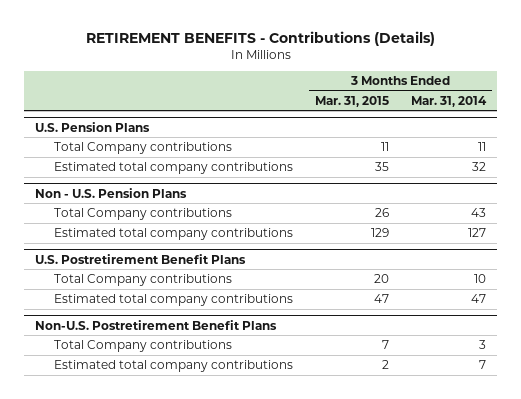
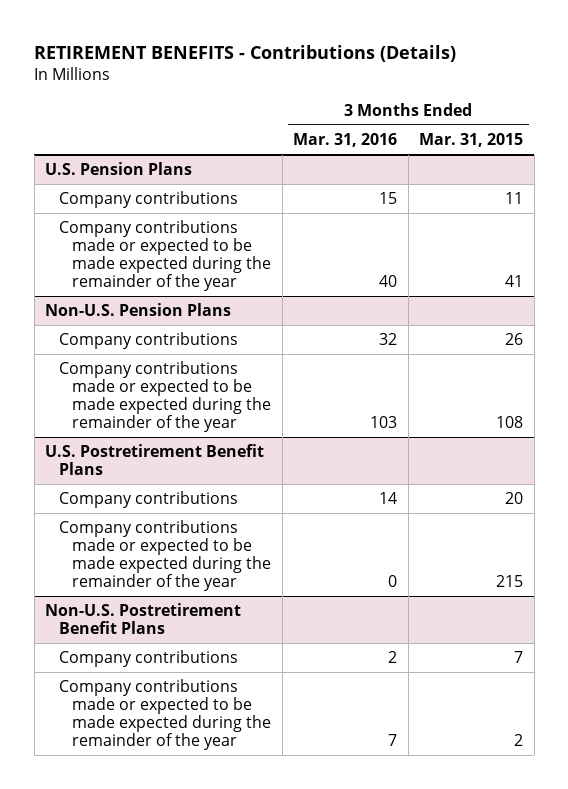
- | 3 Months Ended Mar. 31, 2015 | 3 Months Ended Mar. 31, 2014
+ | 3 Months Ended Mar. 31, 2016 | 3 Months Ended Mar. 31, 2015
@ U.S. Pension Plans
- Total Company contributions | 11 | 11
- Estimated total company contributions | 35 | 32
- Non - U.S. Pension Plans
- Total Company contributions | 26 | 43
- Estimated total company contributions | 129 | 127
@ U.S. Pension Plans
+ Company contributions | 15 | 11
+ Company contributions made or expected to be made expected during the remainder of the year | 40 | 41
+ Non-U.S. Pension Plans
+ Company contributions | 32 | 26
+ Company contributions made or expected to be made expected during the remainder of the year | 103 | 108
@ U.S. Postretirement Benefit Plans
- Total Company contributions | 20 | 10
- Estimated total company contributions | 47 | 47
+ Company contributions | 14 | 20
+ Company contributions made or expected to be made expected during the remainder of the year | 0 | 215
@ Non-U.S. Postretirement Benefit Plans
- Total Company contributions | 7 | 3
- Estimated total company contributions | 2 | 7
+ Company contributions | 2 | 7
+ Company contributions made or expected to be made expected during the remainder of the year | 7 | 2

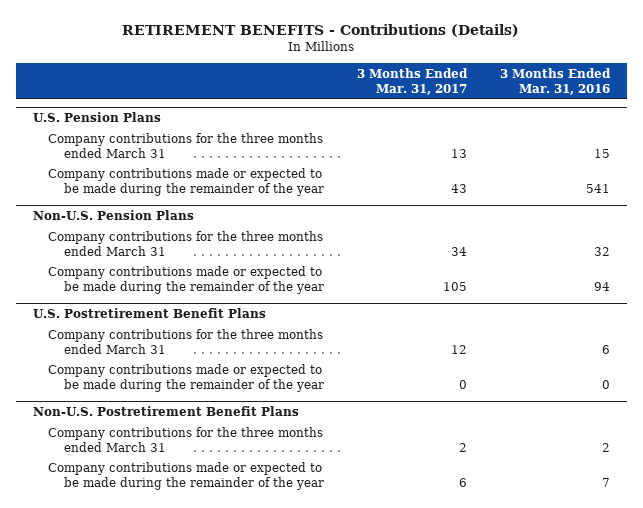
- | 3 Months Ended Mar. 31, 2016 | 3 Months Ended Mar. 31, 2015
+ | 3 Months Ended Mar. 31, 2017 | 3 Months Ended Mar. 31, 2016
@ U.S. Pension Plans
- Company contributions | 15 | 11
- Company contributions made or expected to be made expected during the remainder of the year | 40 | 41
+ Company contributions for the three months ended March 31 | 13 | 15
+ Company contributions made or expected to be made during the remainder of the year | 43 | 541
@ Non-U.S. Pension Plans
- Company contributions | 32 | 26
- Company contributions made or expected to be made expected during the remainder of the year | 103 | 108
+ Company contributions for the three months ended March 31 | 34 | 32
+ Company contributions made or expected to be made during the remainder of the year | 105 | 94
@ U.S. Postretirement Benefit Plans
- Company contributions | 14 | 20
- Company contributions made or expected to be made expected during the remainder of the year | 0 | 215
+ Company contributions for the three months ended March 31 | 12 | 6
+ Company contributions made or expected to be made during the remainder of the year | 0 | 0
@ Non-U.S. Postretirement Benefit Plans
- Company contributions | 2 | 7
- Company contributions made or expected to be made expected during the remainder of the year | 7 | 2
+ Company contributions for the three months ended March 31 | 2 | 2
+ Company contributions made or expected to be made during the remainder of the year | 6 | 7

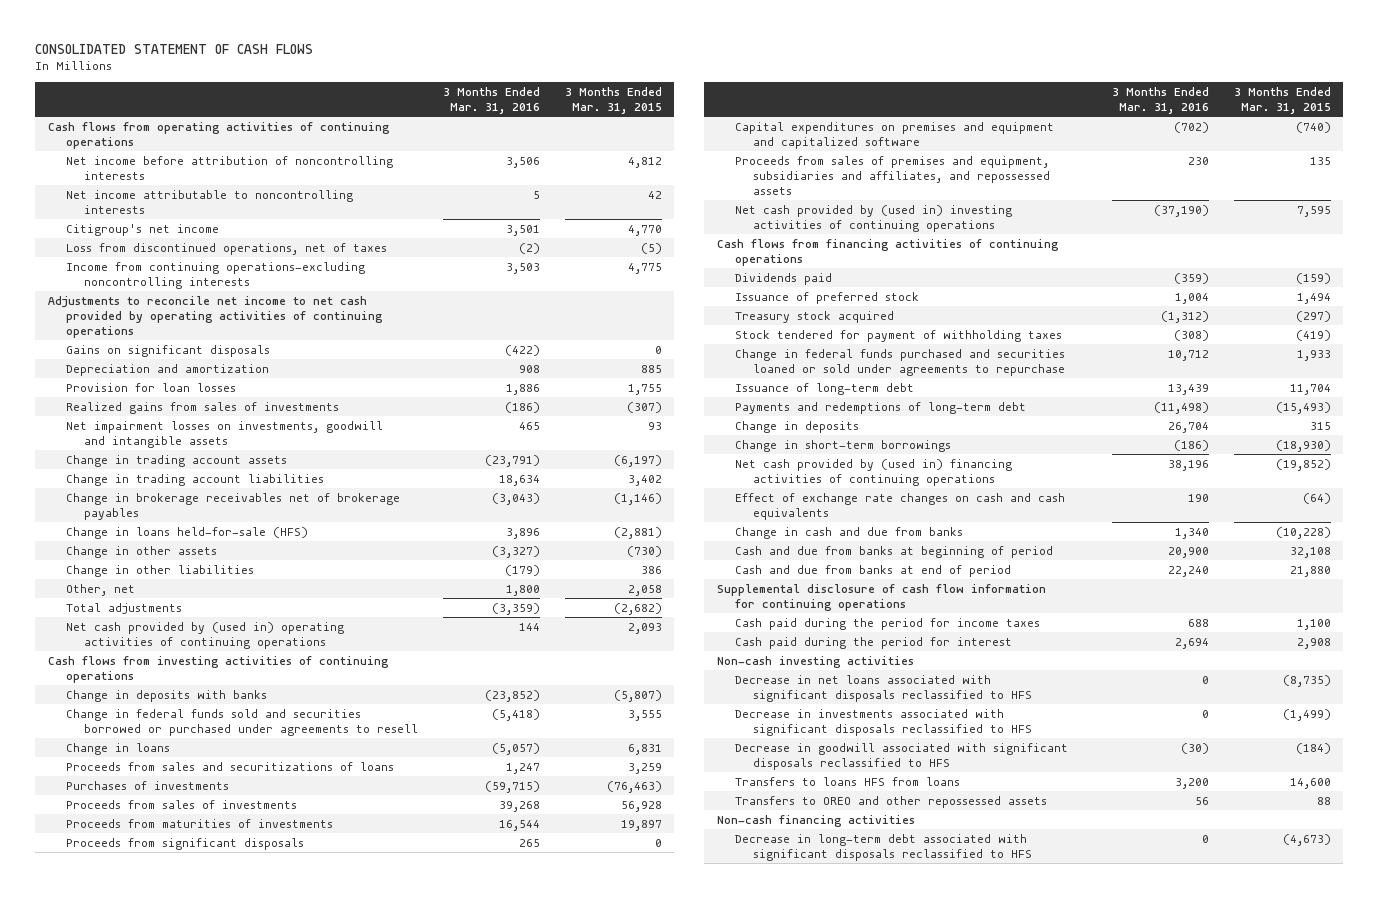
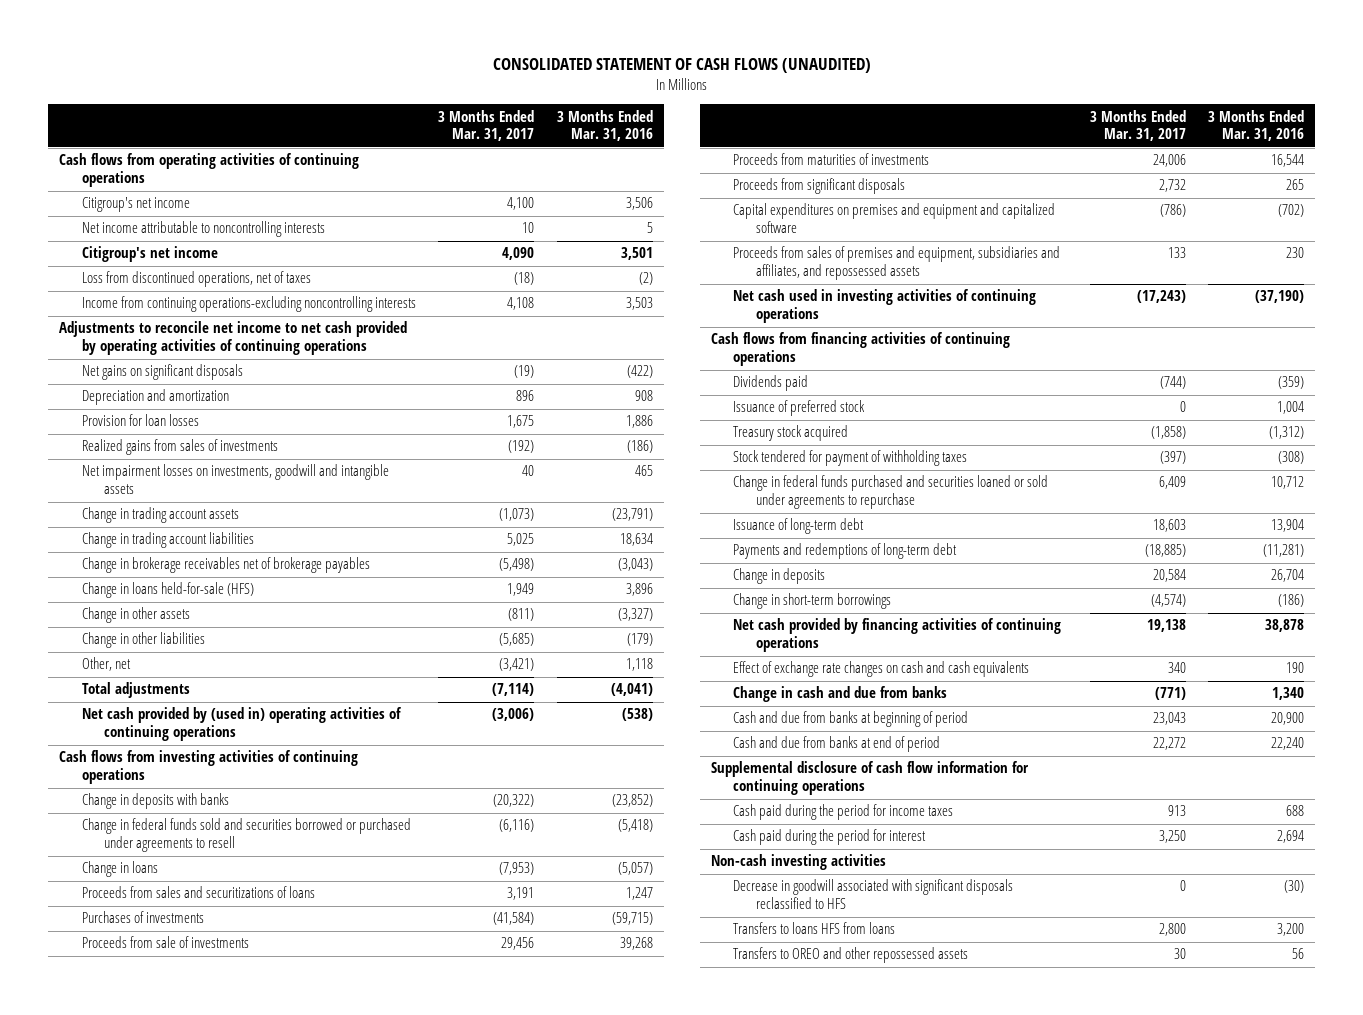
- CONSOLIDATED STATEMENT OF CASH FLOWS
+ CONSOLIDATED STATEMENT OF CASH FLOWS (UNAUDITED)
- | 3 Months Ended Mar. 31, 2016 | 3 Months Ended Mar. 31, 2015
+ | 3 Months Ended Mar. 31, 2017 | 3 Months Ended Mar. 31, 2016
- Net income before attribution of noncontrolling interests | 3,506 | 4,812
+ Citigroup's net income | 4,100 | 3,506
- Gains on significant disposals | (422) | 0
+ Net gains on significant disposals | (19) | (422)
- Other, net | 1,800 | 2,058
- Total adjustments | (3,359) | (2,682)
- Net cash provided by (used in) operating activities of continuing operations | 144 | 2,093
+ Other, net | (3,421) | 1,118
+ Total adjustments | (7,114) | (4,041)
+ Net cash provided by (used in) operating activities of continuing operations | (3,006) | (538)
- Proceeds from sales of investments | 39,268 | 56,928
+ Proceeds from sale of investments | 29,456 | 39,268
- Net cash provided by (used in) investing activities of continuing operations | (37,190) | 7,595
+ Net cash used in investing activities of continuing operations | (17,243) | (37,190)
- Issuance of long-term debt | 13,439 | 11,704
- Payments and redemptions of long-term debt | (11,498) | (15,493)
+ Issuance of long-term debt | 18,603 | 13,904
+ Payments and redemptions of long-term debt | (18,885) | (11,281)
- Net cash provided by (used in) financing activities of continuing operations | 38,196 | (19,852)
+ Net cash provided by financing activities of continuing operations | 19,138 | 38,878
- Decrease in net loans associated with significant disposals reclassified to HFS | 0 | (8,735)
- Decrease in investments associated with significant disposals reclassified to HFS | 0 | (1,499)
- Non-cash financing activities
- Decrease in long-term debt associated with significant disposals reclassified to HFS | 0 | (4,673)

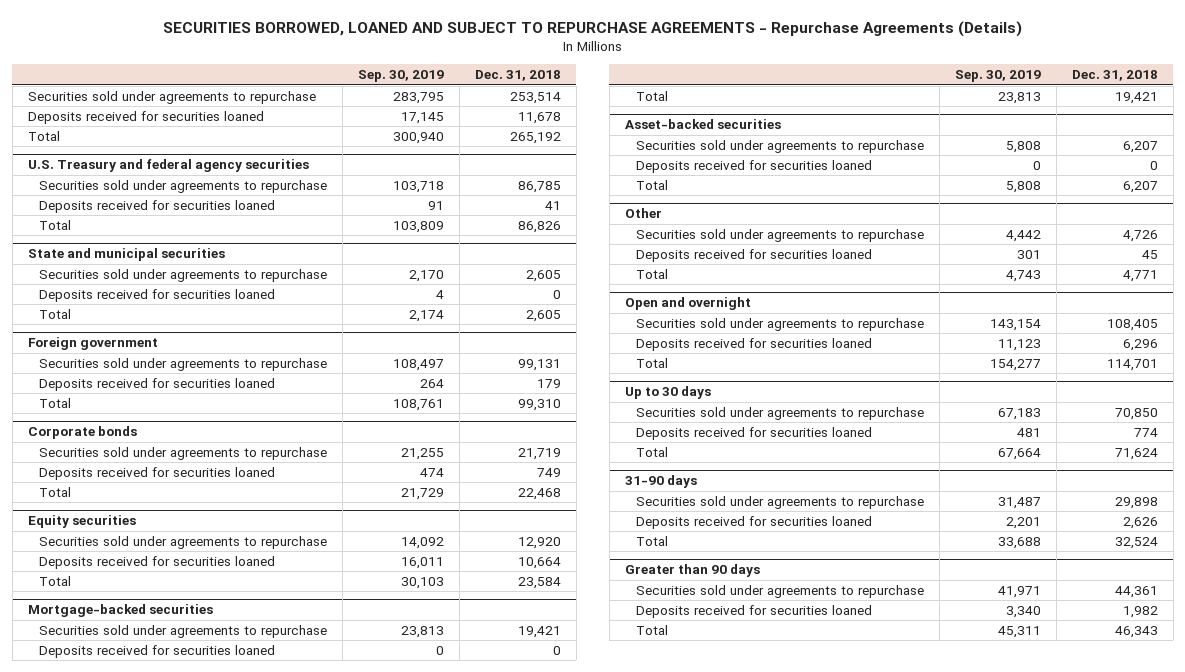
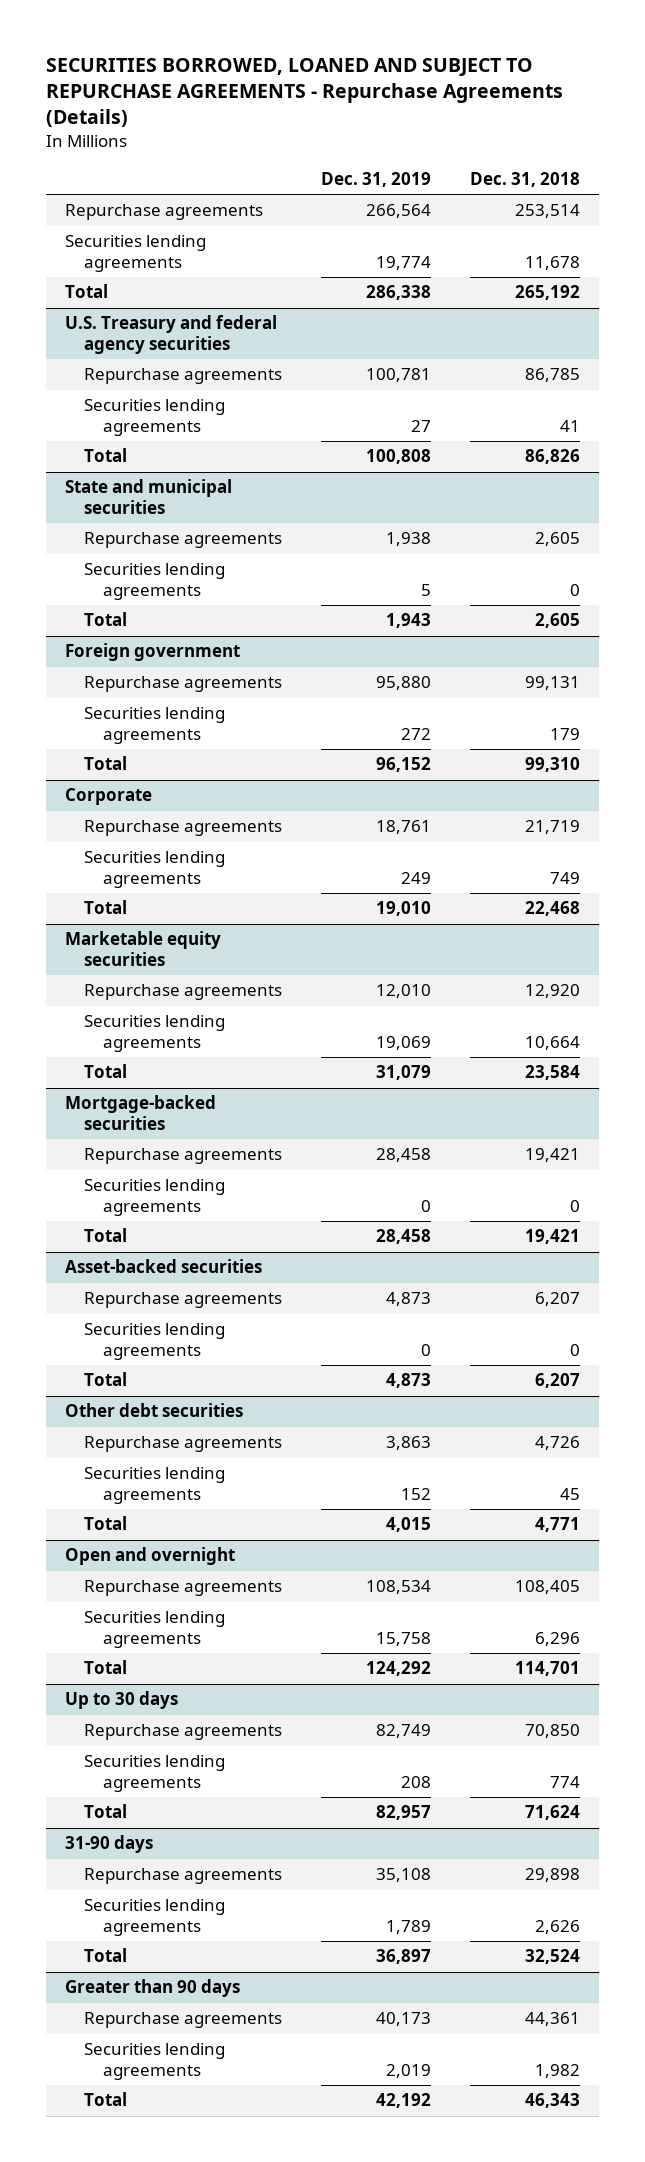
- | Sep. 30, 2019 | Dec. 31, 2018
+ | Dec. 31, 2019 | Dec. 31, 2018
- Securities sold under agreements to repurchase | 283,795 | 253,514
- Deposits received for securities loaned | 17,145 | 11,678
+ Repurchase agreements | 266,564 | 253,514
+ Securities lending agreements | 19,774 | 11,678
@ U.S. Treasury and federal agency securities
- Securities sold under agreements to repurchase | 103,718 | 86,785
- Deposits received for securities loaned | 91 | 41
+ Repurchase agreements | 100,781 | 86,785
+ Securities lending agreements | 27 | 41
@ State and municipal securities
- Securities sold under agreements to repurchase | 2,170 | 2,605
- Deposits received for securities loaned | 4 | 0
+ Repurchase agreements | 1,938 | 2,605
+ Securities lending agreements | 5 | 0
@ Foreign government
- Securities sold under agreements to repurchase | 108,497 | 99,131
- Deposits received for securities loaned | 264 | 179
+ Repurchase agreements | 95,880 | 99,131
+ Securities lending agreements | 272 | 179
- Corporate bonds
- Securities sold under agreements to repurchase | 21,255 | 21,719
- Deposits received for securities loaned | 474 | 749
+ Corporate
+ Repurchase agreements | 18,761 | 21,719
+ Securities lending agreements | 249 | 749
- Equity securities
- Securities sold under agreements to repurchase | 14,092 | 12,920
- Deposits received for securities loaned | 16,011 | 10,664
+ Marketable equity securities
+ Repurchase agreements | 12,010 | 12,920
+ Securities lending agreements | 19,069 | 10,664
@ Mortgage-backed securities
- Securities sold under agreements to repurchase | 23,813 | 19,421
- Deposits received for securities loaned | 0 | 0
+ Repurchase agreements | 28,458 | 19,421
+ Securities lending agreements | 0 | 0
@ Asset-backed securities
- Securities sold under agreements to repurchase | 5,808 | 6,207
- Deposits received for securities loaned | 0 | 0
+ Repurchase agreements | 4,873 | 6,207
+ Securities lending agreements | 0 | 0
- Other
- Securities sold under agreements to repurchase | 4,442 | 4,726
- Deposits received for securities loaned | 301 | 45
+ Other debt securities
+ Repurchase agreements | 3,863 | 4,726
+ Securities lending agreements | 152 | 45
@ Open and overnight
- Securities sold under agreements to repurchase | 143,154 | 108,405
- Deposits received for securities loaned | 11,123 | 6,296
+ Repurchase agreements | 108,534 | 108,405
+ Securities lending agreements | 15,758 | 6,296
@ Up to 30 days
- Securities sold under agreements to repurchase | 67,183 | 70,850
- Deposits received for securities loaned | 481 | 774
+ Repurchase agreements | 82,749 | 70,850
+ Securities lending agreements | 208 | 774
@ 31-90 days
- Securities sold under agreements to repurchase | 31,487 | 29,898
- Deposits received for securities loaned | 2,201 | 2,626
+ Repurchase agreements | 35,108 | 29,898
+ Securities lending agreements | 1,789 | 2,626
@ Greater than 90 days
- Securities sold under agreements to repurchase | 41,971 | 44,361
- Deposits received for securities loaned | 3,340 | 1,982
+ Repurchase agreements | 40,173 | 44,361
+ Securities lending agreements | 2,019 | 1,982

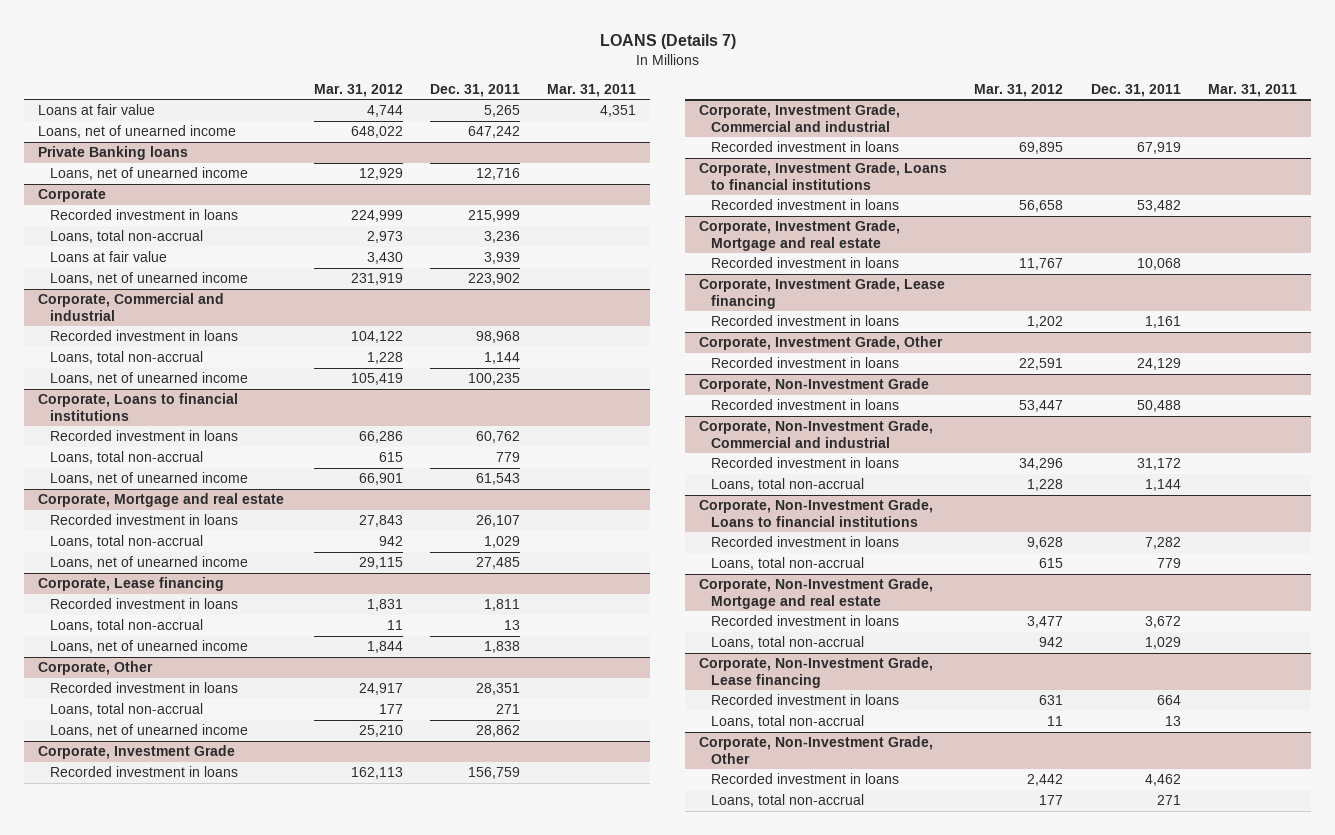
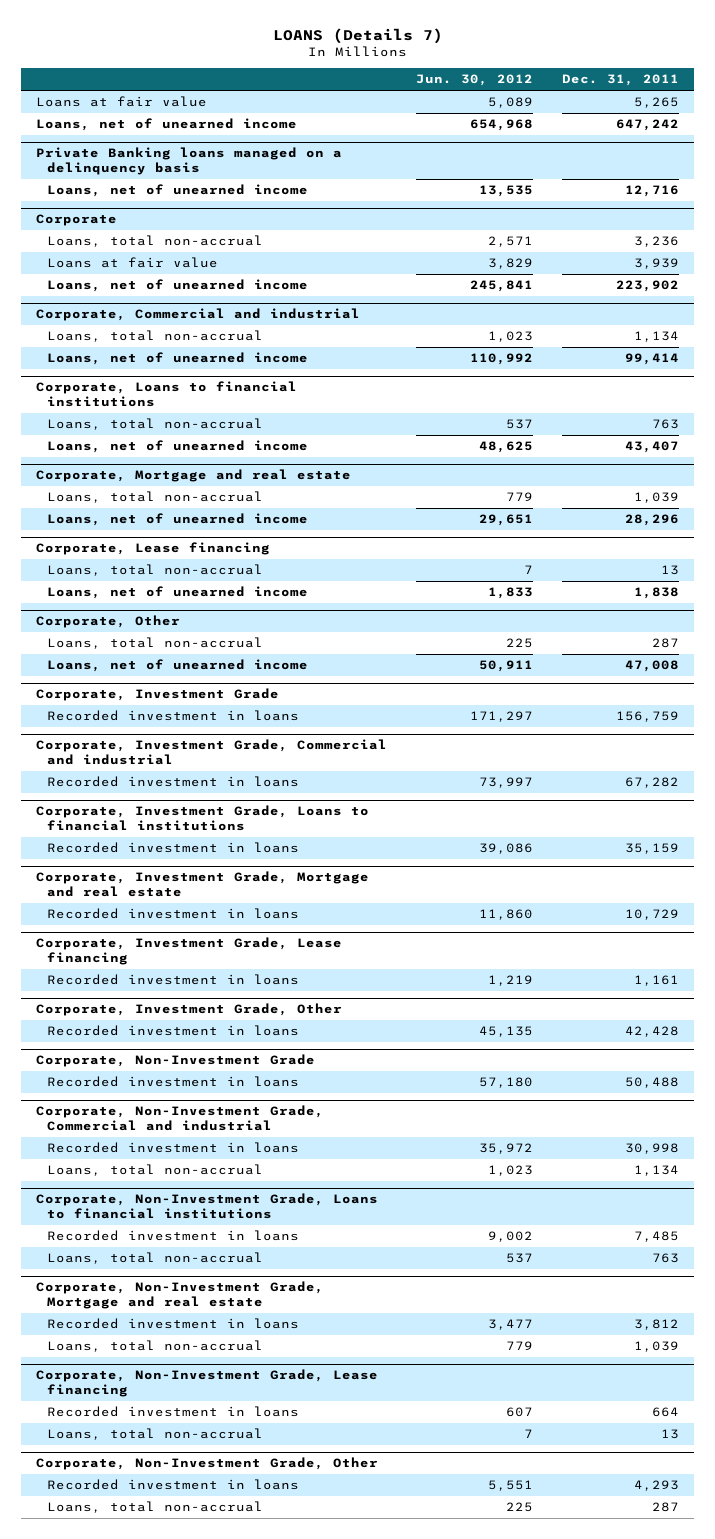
- | Mar. 31, 2012 | Dec. 31, 2011 | Mar. 31, 2011
+ | Jun. 30, 2012 | Dec. 31, 2011
- Private Banking loans
+ Private Banking loans managed on a delinquency basis
@ Corporate
- Recorded investment in loans | 224,999 | 215,999 |
@ Corporate, Commercial and industrial
- Recorded investment in loans | 104,122 | 98,968 |
- Loans, total non-accrual | 1,228 | 1,144 |
- Loans, net of unearned income | 105,419 | 100,235 |
+ Loans, total non-accrual | 1,023 | 1,134
+ Loans, net of unearned income | 110,992 | 99,414
@ Corporate, Loans to financial institutions
- Recorded investment in loans | 66,286 | 60,762 |
- Loans, total non-accrual | 615 | 779 |
- Loans, net of unearned income | 66,901 | 61,543 |
+ Loans, total non-accrual | 537 | 763
+ Loans, net of unearned income | 48,625 | 43,407
@ Corporate, Mortgage and real estate
- Recorded investment in loans | 27,843 | 26,107 |
- Loans, total non-accrual | 942 | 1,029 |
- Loans, net of unearned income | 29,115 | 27,485 |
+ Loans, total non-accrual | 779 | 1,039
+ Loans, net of unearned income | 29,651 | 28,296
@ Corporate, Lease financing
- Recorded investment in loans | 1,831 | 1,811 |
@ Corporate, Other
- Recorded investment in loans | 24,917 | 28,351 |
- Loans, total non-accrual | 177 | 271 |
- Loans, net of unearned income | 25,210 | 28,862 |
+ Loans, total non-accrual | 225 | 287
+ Loans, net of unearned income | 50,911 | 47,008
@ Corporate, Investment Grade, Commercial and industrial
- Recorded investment in loans | 69,895 | 67,919 |
+ Recorded investment in loans | 73,997 | 67,282
@ Corporate, Investment Grade, Loans to financial institutions
- Recorded investment in loans | 56,658 | 53,482 |
+ Recorded investment in loans | 39,086 | 35,159
@ Corporate, Investment Grade, Mortgage and real estate
- Recorded investment in loans | 11,767 | 10,068 |
+ Recorded investment in loans | 11,860 | 10,729
@ Corporate, Investment Grade, Other
- Recorded investment in loans | 22,591 | 24,129 |
+ Recorded investment in loans | 45,135 | 42,428
@ Corporate, Non-Investment Grade, Commercial and industrial
- Recorded investment in loans | 34,296 | 31,172 |
- Loans, total non-accrual | 1,228 | 1,144 |
+ Recorded investment in loans | 35,972 | 30,998
+ Loans, total non-accrual | 1,023 | 1,134
@ Corporate, Non-Investment Grade, Loans to financial institutions
- Recorded investment in loans | 9,628 | 7,282 |
- Loans, total non-accrual | 615 | 779 |
+ Recorded investment in loans | 9,002 | 7,485
+ Loans, total non-accrual | 537 | 763
@ Corporate, Non-Investment Grade, Mortgage and real estate
- Recorded investment in loans | 3,477 | 3,672 |
- Loans, total non-accrual | 942 | 1,029 |
+ Recorded investment in loans | 3,477 | 3,812
+ Loans, total non-accrual | 779 | 1,039
@ Corporate, Non-Investment Grade, Other
- Recorded investment in loans | 2,442 | 4,462 |
- Loans, total non-accrual | 177 | 271 |
+ Recorded investment in loans | 5,551 | 4,293
+ Loans, total non-accrual | 225 | 287

